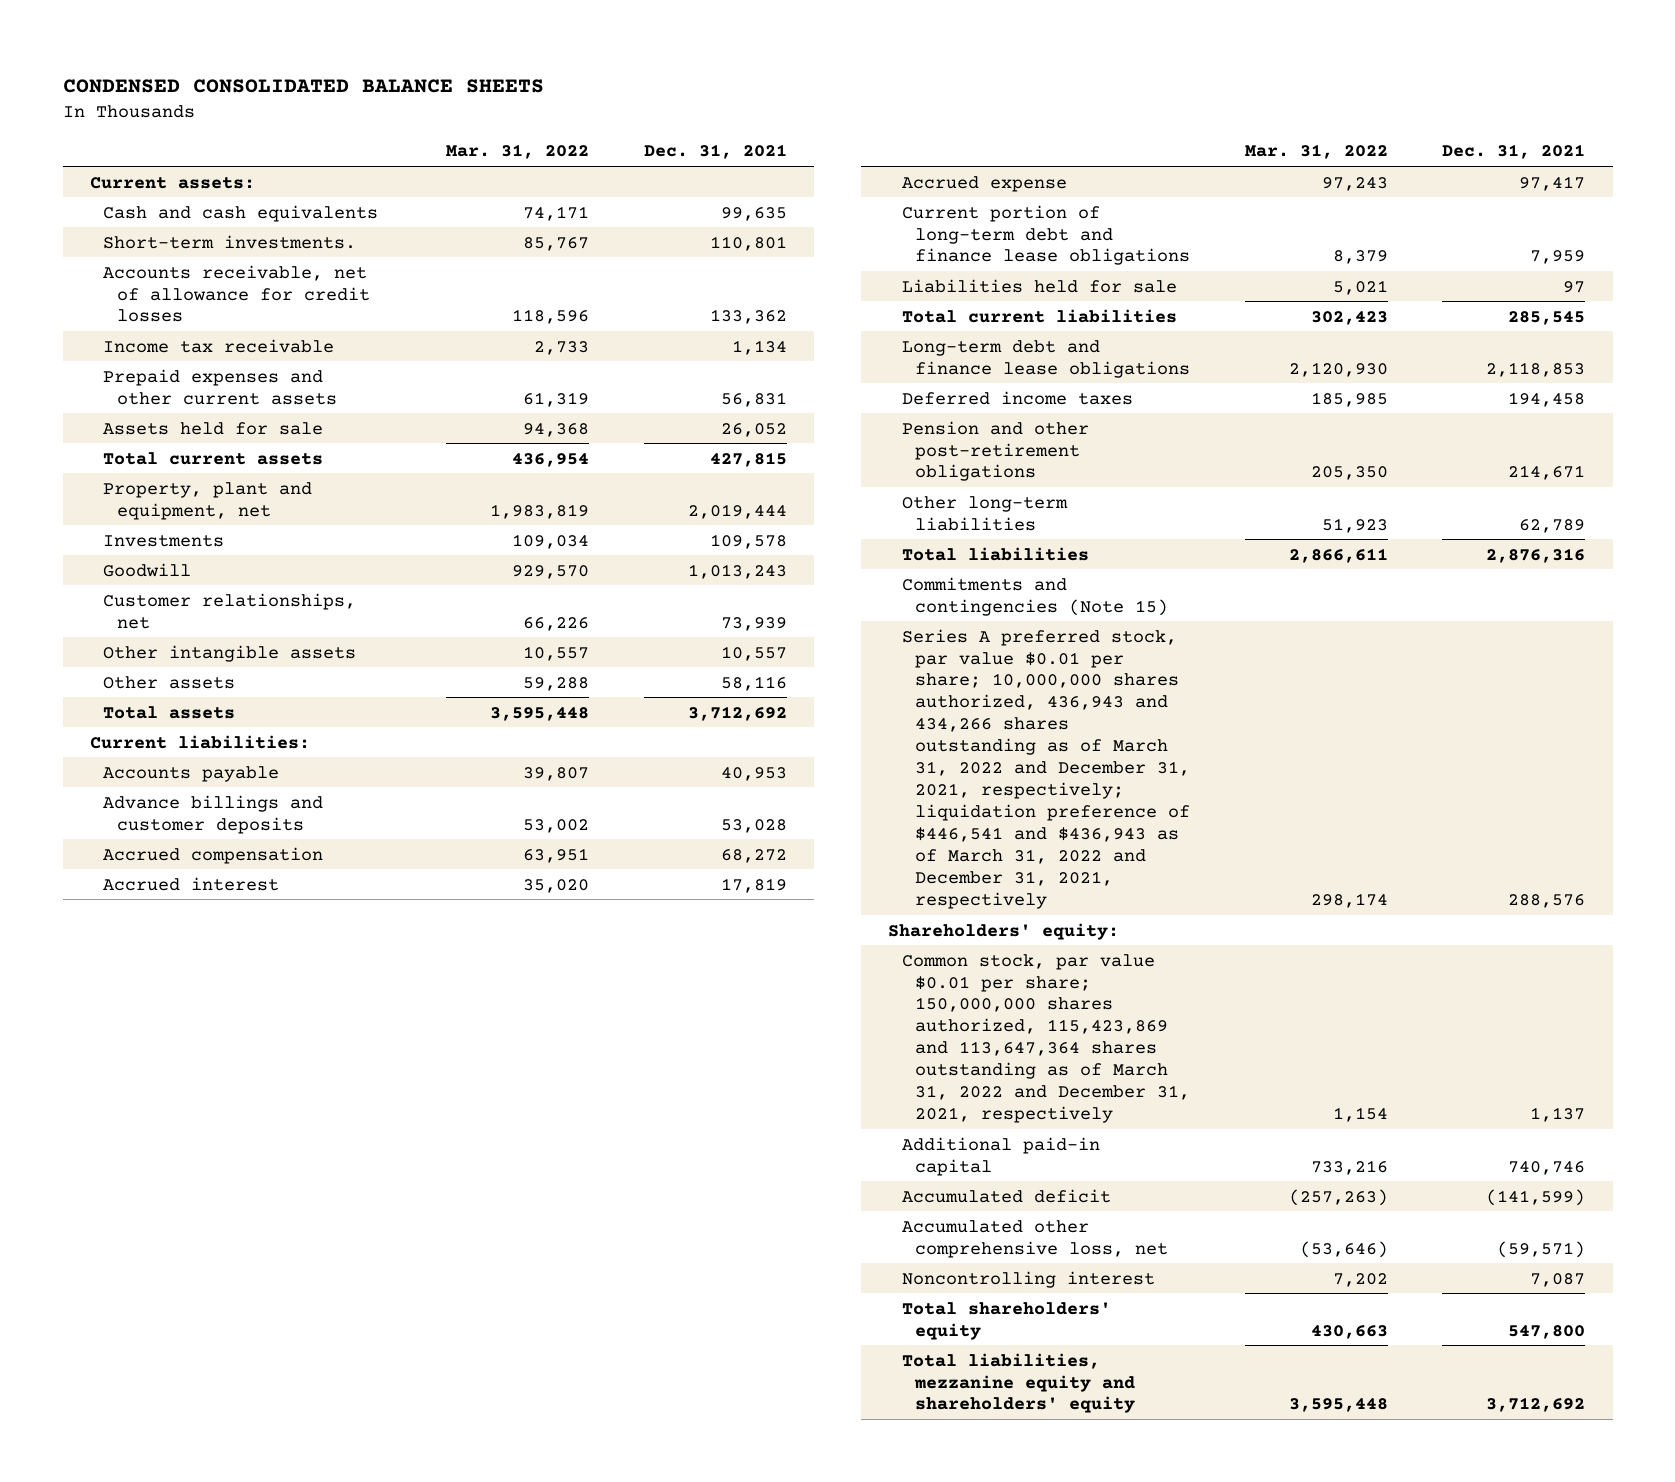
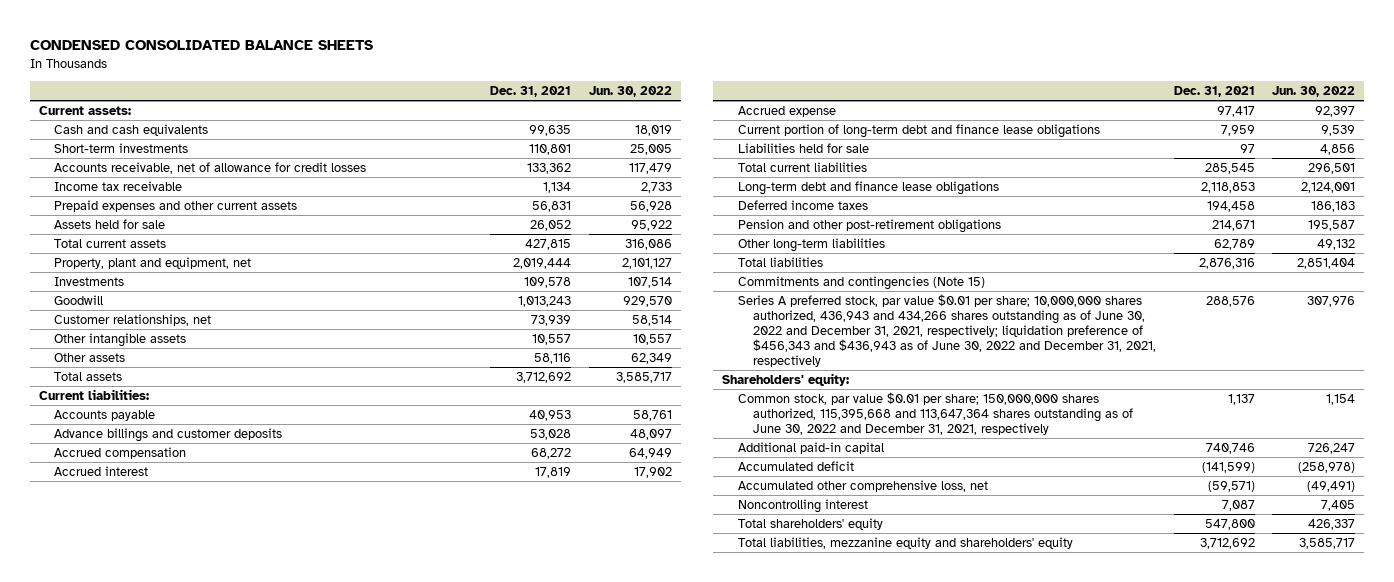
- | Mar. 31, 2022 | Dec. 31, 2021
+ | Dec. 31, 2021 | Jun. 30, 2022
- Short-term investments. | 85,767 | 110,801
+ Short-term investments | 110,801 | 25,005
- Series A preferred stock, par value $0.01 per share; 10,000,000 shares authorized, 436,943 and 434,266 shares outstanding as of March 31, 2022 and December 31, 2021, respectively; liquidation preference of $446,541 and $436,943 as of March 31, 2022 and December 31, 2021, respectively | 298,174 | 288,576
+ Series A preferred stock, par value $0.01 per share; 10,000,000 shares authorized, 436,943 and 434,266 shares outstanding as of June 30, 2022 and December 31, 2021, respectively; liquidation preference of $456,343 and $436,943 as of June 30, 2022 and December 31, 2021, respectively | 288,576 | 307,976
- Common stock, par value $0.01 per share; 150,000,000 shares authorized, 115,423,869 and 113,647,364 shares outstanding as of March 31, 2022 and December 31, 2021, respectively | 1,154 | 1,137
+ Common stock, par value $0.01 per share; 150,000,000 shares authorized, 115,395,668 and 113,647,364 shares outstanding as of June 30, 2022 and December 31, 2021, respectively | 1,137 | 1,154

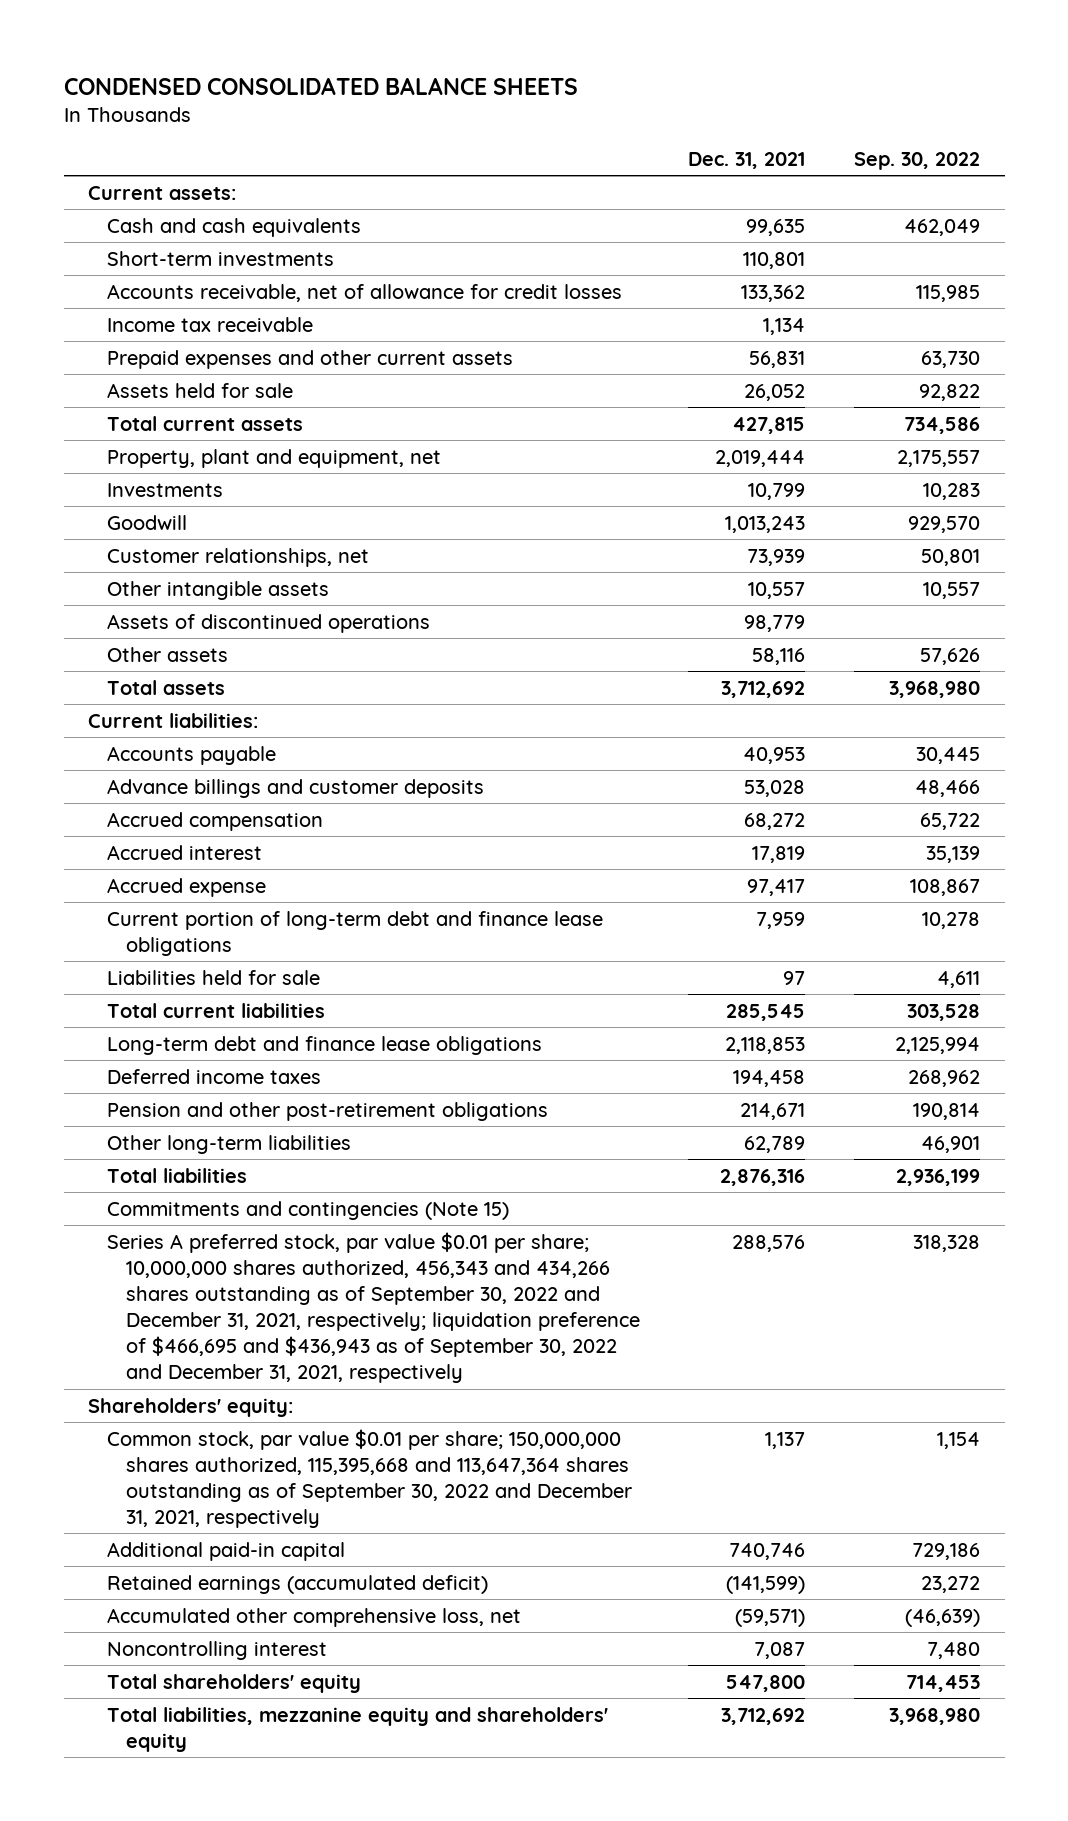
- | Dec. 31, 2021 | Jun. 30, 2022
+ | Dec. 31, 2021 | Sep. 30, 2022
- Investments | 109,578 | 107,514
+ Investments | 10,799 | 10,283
+ Assets of discontinued operations | 98,779 |
- Series A preferred stock, par value $0.01 per share; 10,000,000 shares authorized, 436,943 and 434,266 shares outstanding as of June 30, 2022 and December 31, 2021, respectively; liquidation preference of $456,343 and $436,943 as of June 30, 2022 and December 31, 2021, respectively | 288,576 | 307,976
+ Series A preferred stock, par value $0.01 per share; 10,000,000 shares authorized, 456,343 and 434,266 shares outstanding as of September 30, 2022 and December 31, 2021, respectively; liquidation preference of $466,695 and $436,943 as of September 30, 2022 and December 31, 2021, respectively | 288,576 | 318,328
- Common stock, par value $0.01 per share; 150,000,000 shares authorized, 115,395,668 and 113,647,364 shares outstanding as of June 30, 2022 and December 31, 2021, respectively | 1,137 | 1,154
+ Common stock, par value $0.01 per share; 150,000,000 shares authorized, 115,395,668 and 113,647,364 shares outstanding as of September 30, 2022 and December 31, 2021, respectively | 1,137 | 1,154
- Accumulated deficit | (141,599) | (258,978)
+ Retained earnings (accumulated deficit) | (141,599) | 23,272

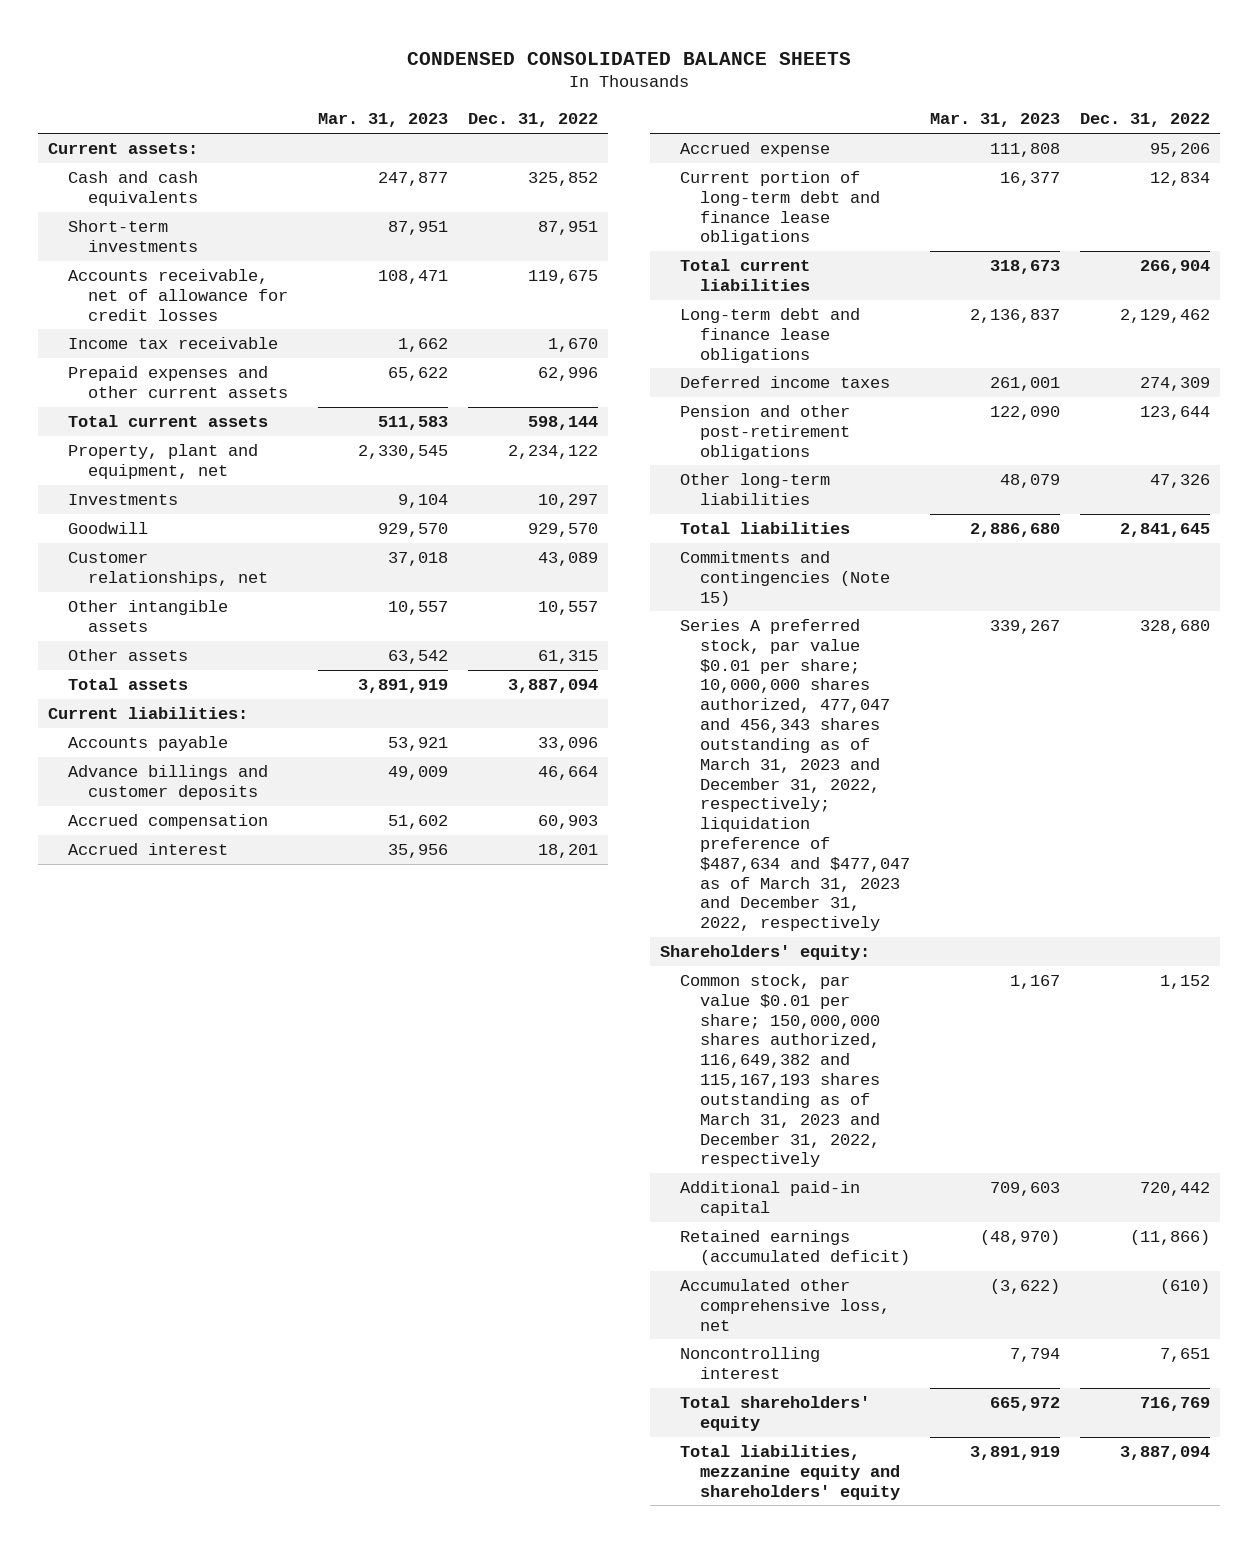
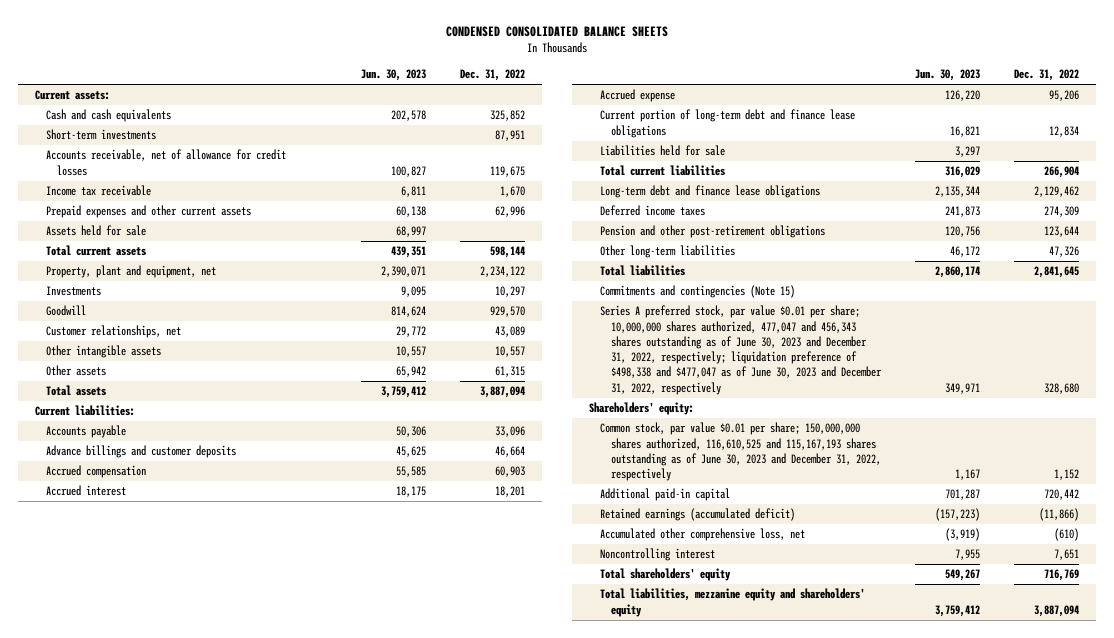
- | Mar. 31, 2023 | Dec. 31, 2022
+ | Jun. 30, 2023 | Dec. 31, 2022
+ Assets held for sale | 68,997 |
+ Liabilities held for sale | 3,297 |
- Series A preferred stock, par value $0.01 per share; 10,000,000 shares authorized, 477,047 and 456,343 shares outstanding as of March 31, 2023 and December 31, 2022, respectively; liquidation preference of $487,634 and $477,047 as of March 31, 2023 and December 31, 2022, respectively | 339,267 | 328,680
+ Series A preferred stock, par value $0.01 per share; 10,000,000 shares authorized, 477,047 and 456,343 shares outstanding as of June 30, 2023 and December 31, 2022, respectively; liquidation preference of $498,338 and $477,047 as of June 30, 2023 and December 31, 2022, respectively | 349,971 | 328,680
- Common stock, par value $0.01 per share; 150,000,000 shares authorized, 116,649,382 and 115,167,193 shares outstanding as of March 31, 2023 and December 31, 2022, respectively | 1,167 | 1,152
+ Common stock, par value $0.01 per share; 150,000,000 shares authorized, 116,610,525 and 115,167,193 shares outstanding as of June 30, 2023 and December 31, 2022, respectively | 1,167 | 1,152

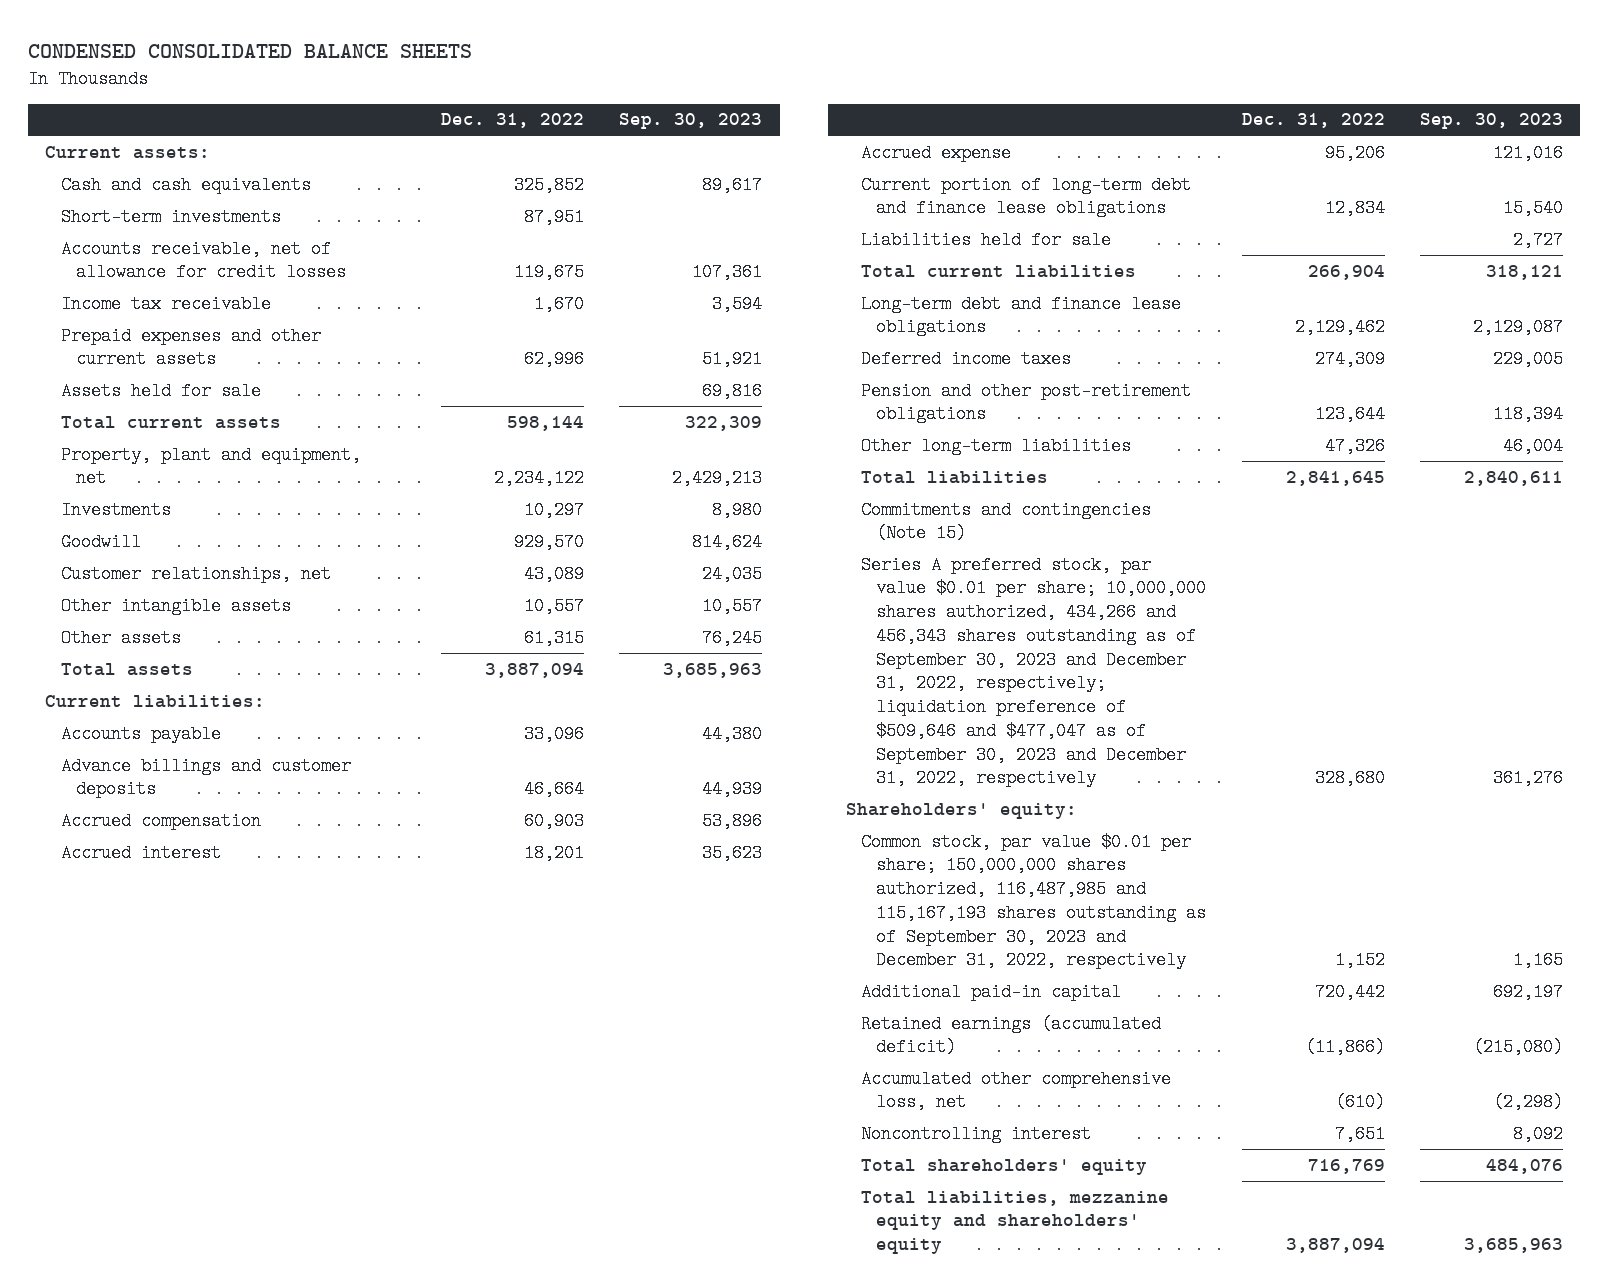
- | Jun. 30, 2023 | Dec. 31, 2022
+ | Dec. 31, 2022 | Sep. 30, 2023
- Series A preferred stock, par value $0.01 per share; 10,000,000 shares authorized, 477,047 and 456,343 shares outstanding as of June 30, 2023 and December 31, 2022, respectively; liquidation preference of $498,338 and $477,047 as of June 30, 2023 and December 31, 2022, respectively | 349,971 | 328,680
+ Series A preferred stock, par value $0.01 per share; 10,000,000 shares authorized, 434,266 and 456,343 shares outstanding as of September 30, 2023 and December 31, 2022, respectively; liquidation preference of $509,646 and $477,047 as of September 30, 2023 and December 31, 2022, respectively | 328,680 | 361,276
- Common stock, par value $0.01 per share; 150,000,000 shares authorized, 116,610,525 and 115,167,193 shares outstanding as of June 30, 2023 and December 31, 2022, respectively | 1,167 | 1,152
+ Common stock, par value $0.01 per share; 150,000,000 shares authorized, 116,487,985 and 115,167,193 shares outstanding as of September 30, 2023 and December 31, 2022, respectively | 1,152 | 1,165

